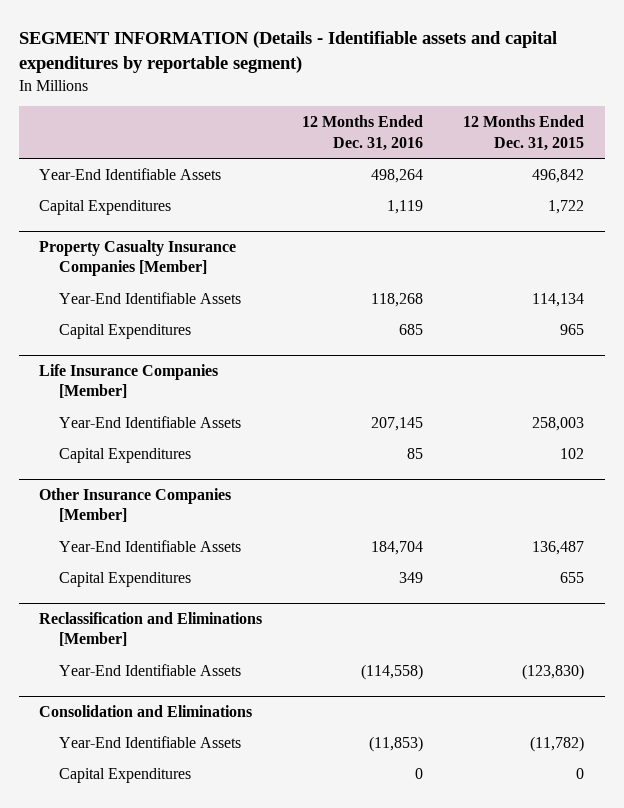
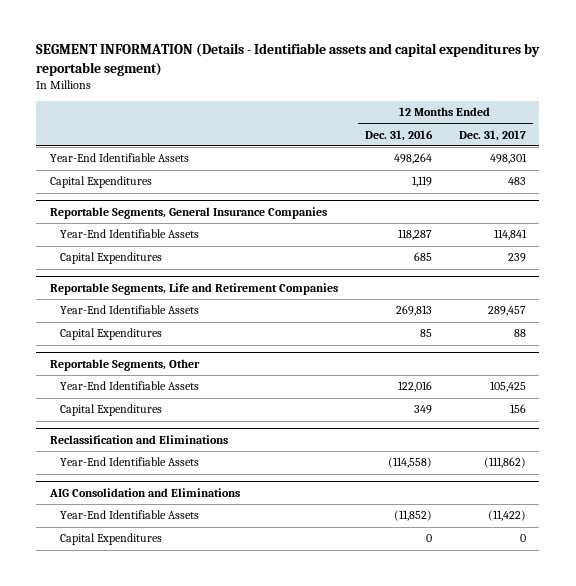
- | 12 Months Ended Dec. 31, 2016 | 12 Months Ended Dec. 31, 2015
+ | 12 Months Ended Dec. 31, 2016 | 12 Months Ended Dec. 31, 2017
- Property Casualty Insurance Companies [Member]
- Year-End Identifiable Assets | 118,268 | 114,134
+ Reportable Segments, General Insurance Companies
+ Year-End Identifiable Assets | 118,287 | 114,841
- Life Insurance Companies [Member]
- Year-End Identifiable Assets | 207,145 | 258,003
+ Reportable Segments, Life and Retirement Companies
+ Year-End Identifiable Assets | 269,813 | 289,457
- Other Insurance Companies [Member]
- Year-End Identifiable Assets | 184,704 | 136,487
+ Reportable Segments, Other
+ Year-End Identifiable Assets | 122,016 | 105,425
- Reclassification and Eliminations [Member]
+ Reclassification and Eliminations
- Consolidation and Eliminations
- Year-End Identifiable Assets | (11,853) | (11,782)
+ AIG Consolidation and Eliminations
+ Year-End Identifiable Assets | (11,852) | (11,422)

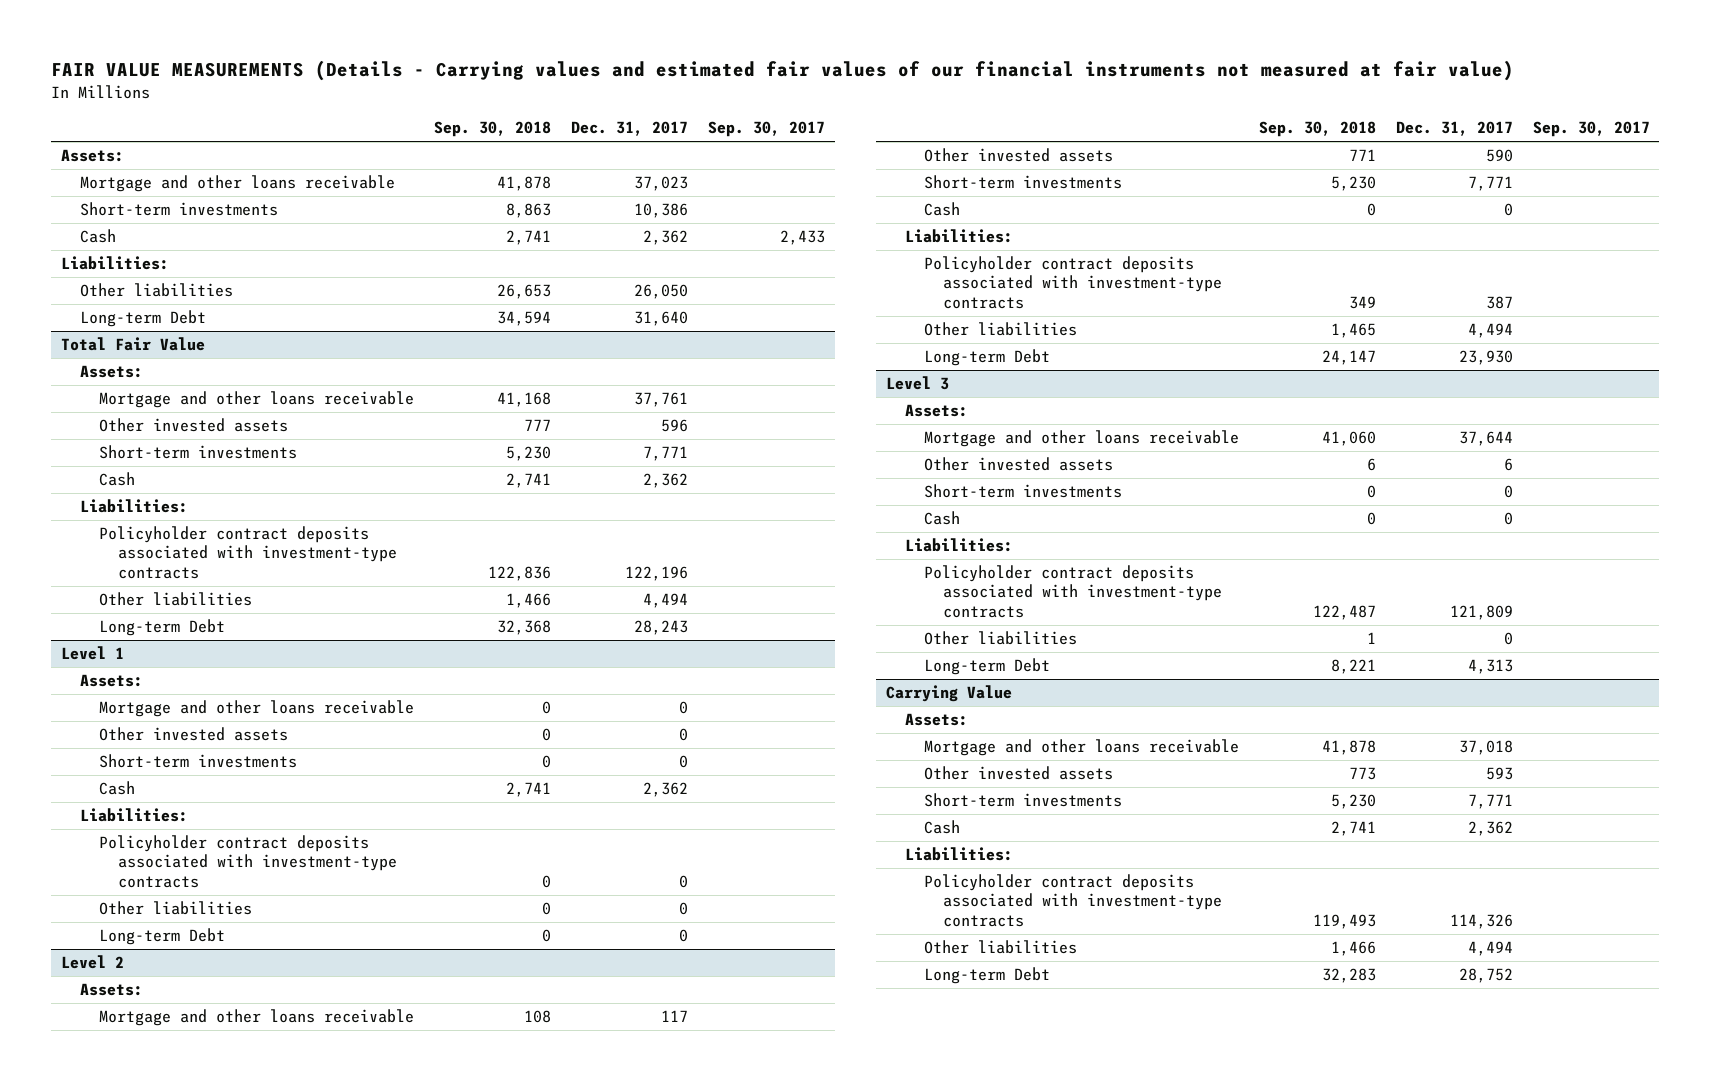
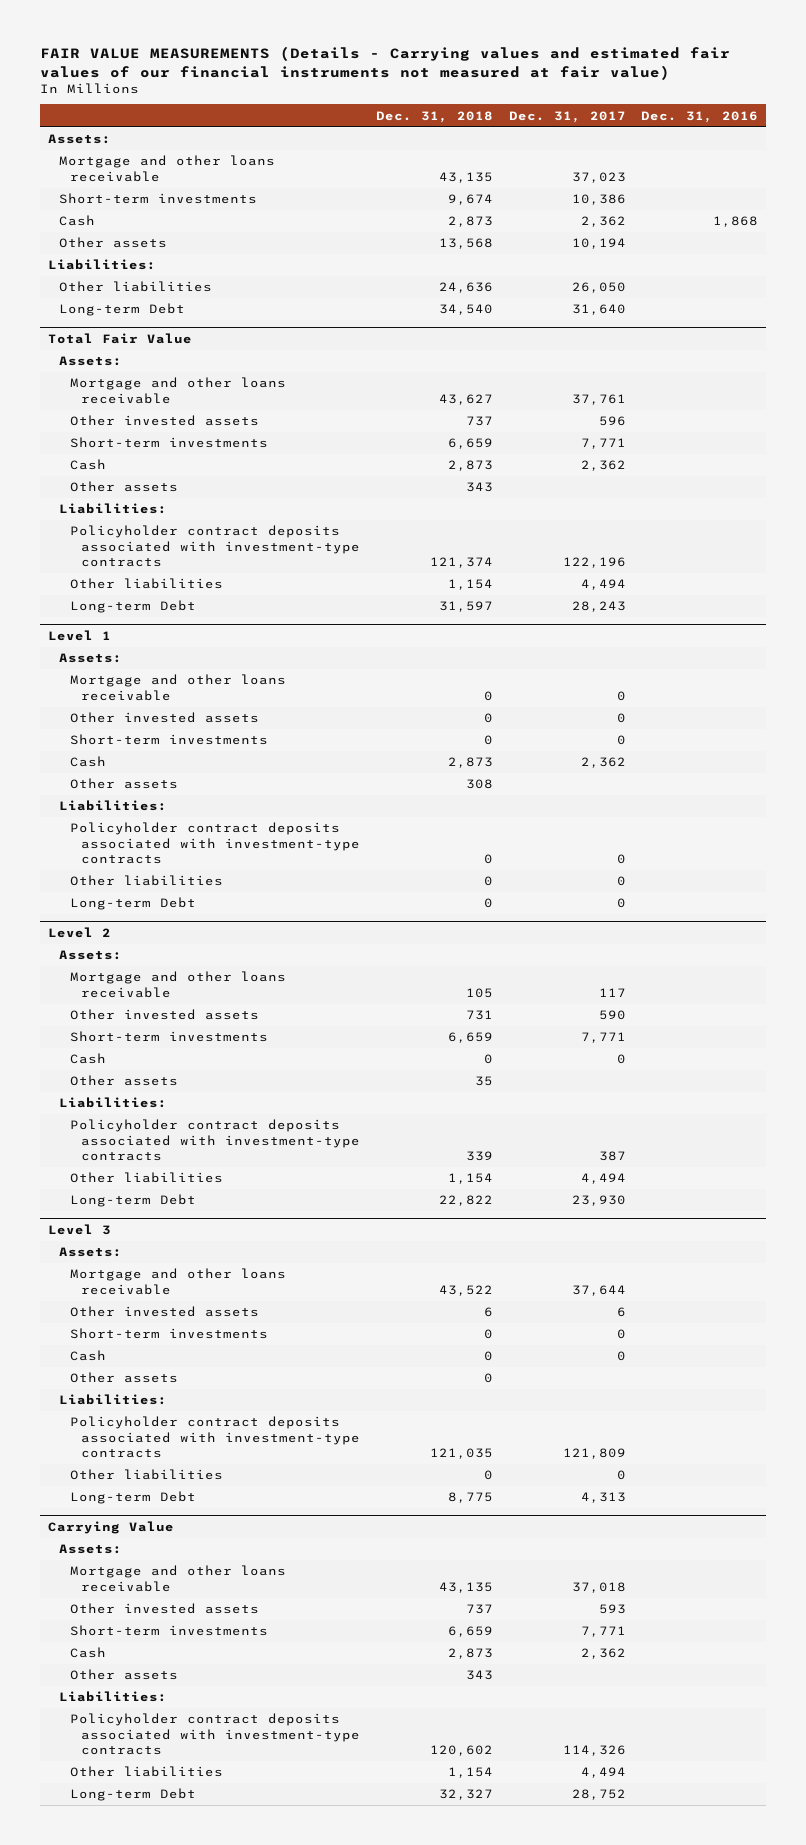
- | Sep. 30, 2018 | Dec. 31, 2017 | Sep. 30, 2017
+ | Dec. 31, 2018 | Dec. 31, 2017 | Dec. 31, 2016
+ Other assets | 13,568 | 10,194 |
@ Total Fair Value
+ Other assets | 343 | |
@ Level 1
+ Other assets | 308 | |
@ Level 2
+ Other assets | 35 | |
@ Level 3
+ Other assets | 0 | |
@ Carrying Value
+ Other assets | 343 | |

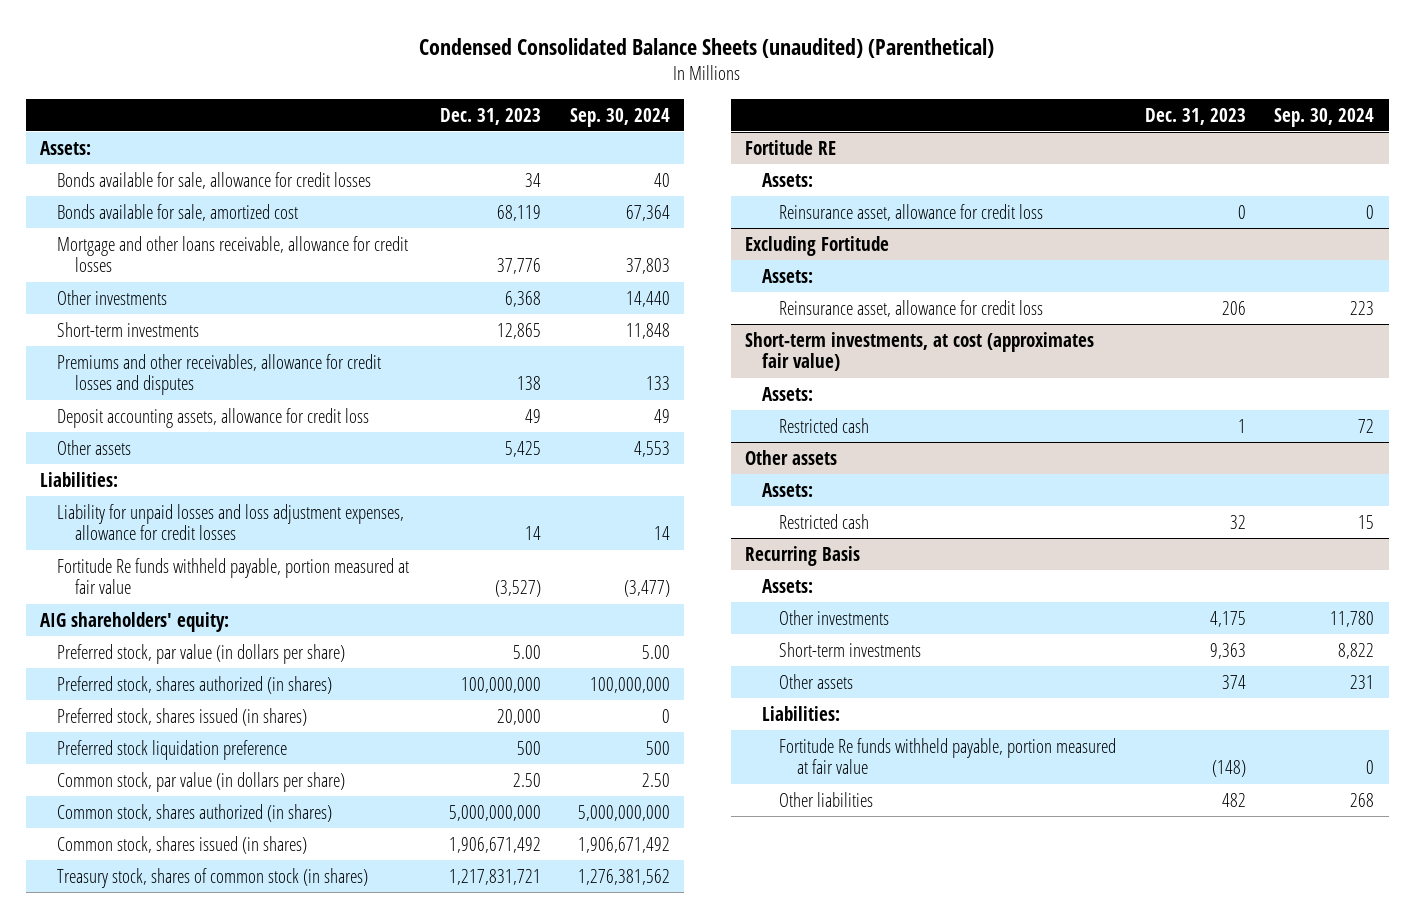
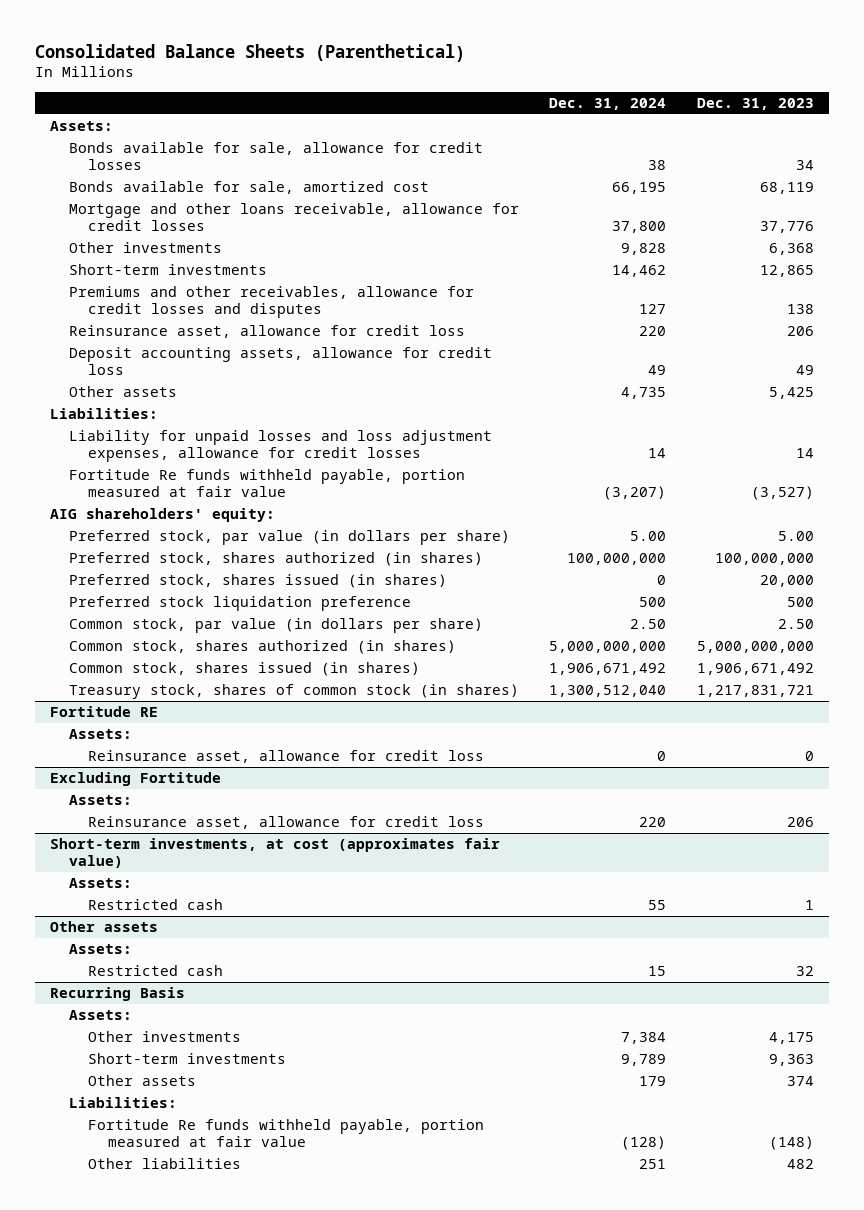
- Condensed Consolidated Balance Sheets (unaudited) (Parenthetical)
+ Consolidated Balance Sheets (Parenthetical)
- | Dec. 31, 2023 | Sep. 30, 2024
+ | Dec. 31, 2024 | Dec. 31, 2023
+ Reinsurance asset, allowance for credit loss | 220 | 206

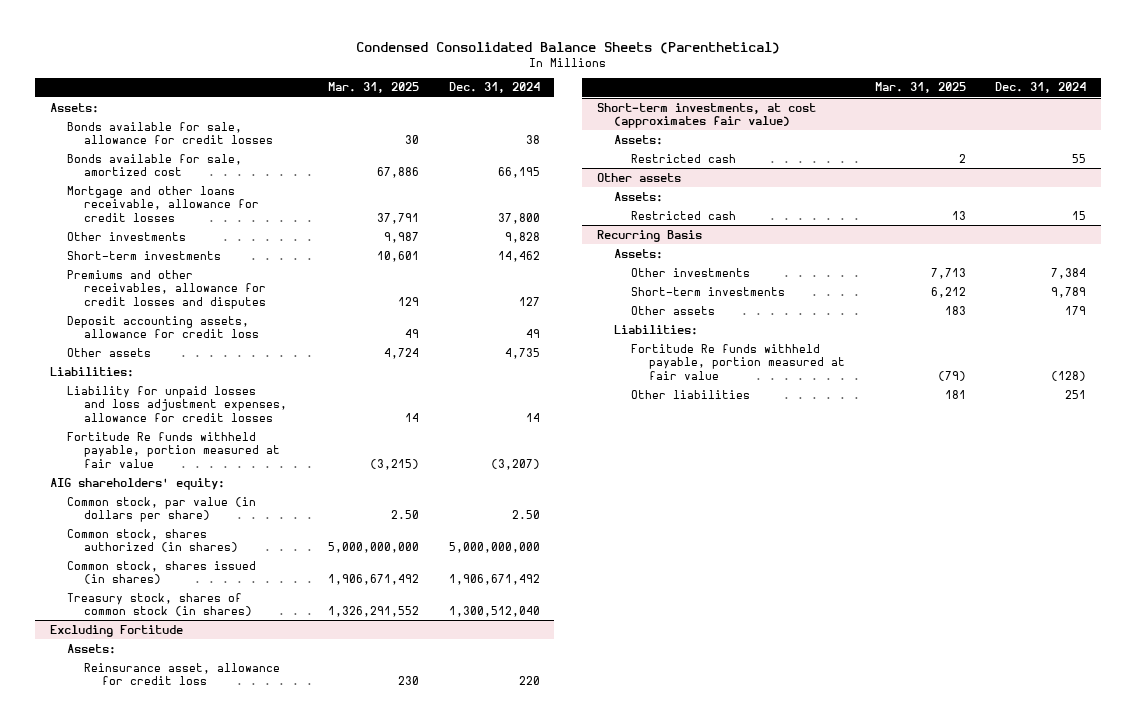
- Consolidated Balance Sheets (Parenthetical)
+ Condensed Consolidated Balance Sheets (Parenthetical)
- | Dec. 31, 2024 | Dec. 31, 2023
+ | Mar. 31, 2025 | Dec. 31, 2024
- Reinsurance asset, allowance for credit loss | 220 | 206
- Preferred stock, par value (in dollars per share) | 5.00 | 5.00
- Preferred stock, shares authorized (in shares) | 100,000,000 | 100,000,000
- Preferred stock, shares issued (in shares) | 0 | 20,000
- Preferred stock liquidation preference | 500 | 500
- Fortitude RE
- Assets:
- Reinsurance asset, allowance for credit loss | 0 | 0

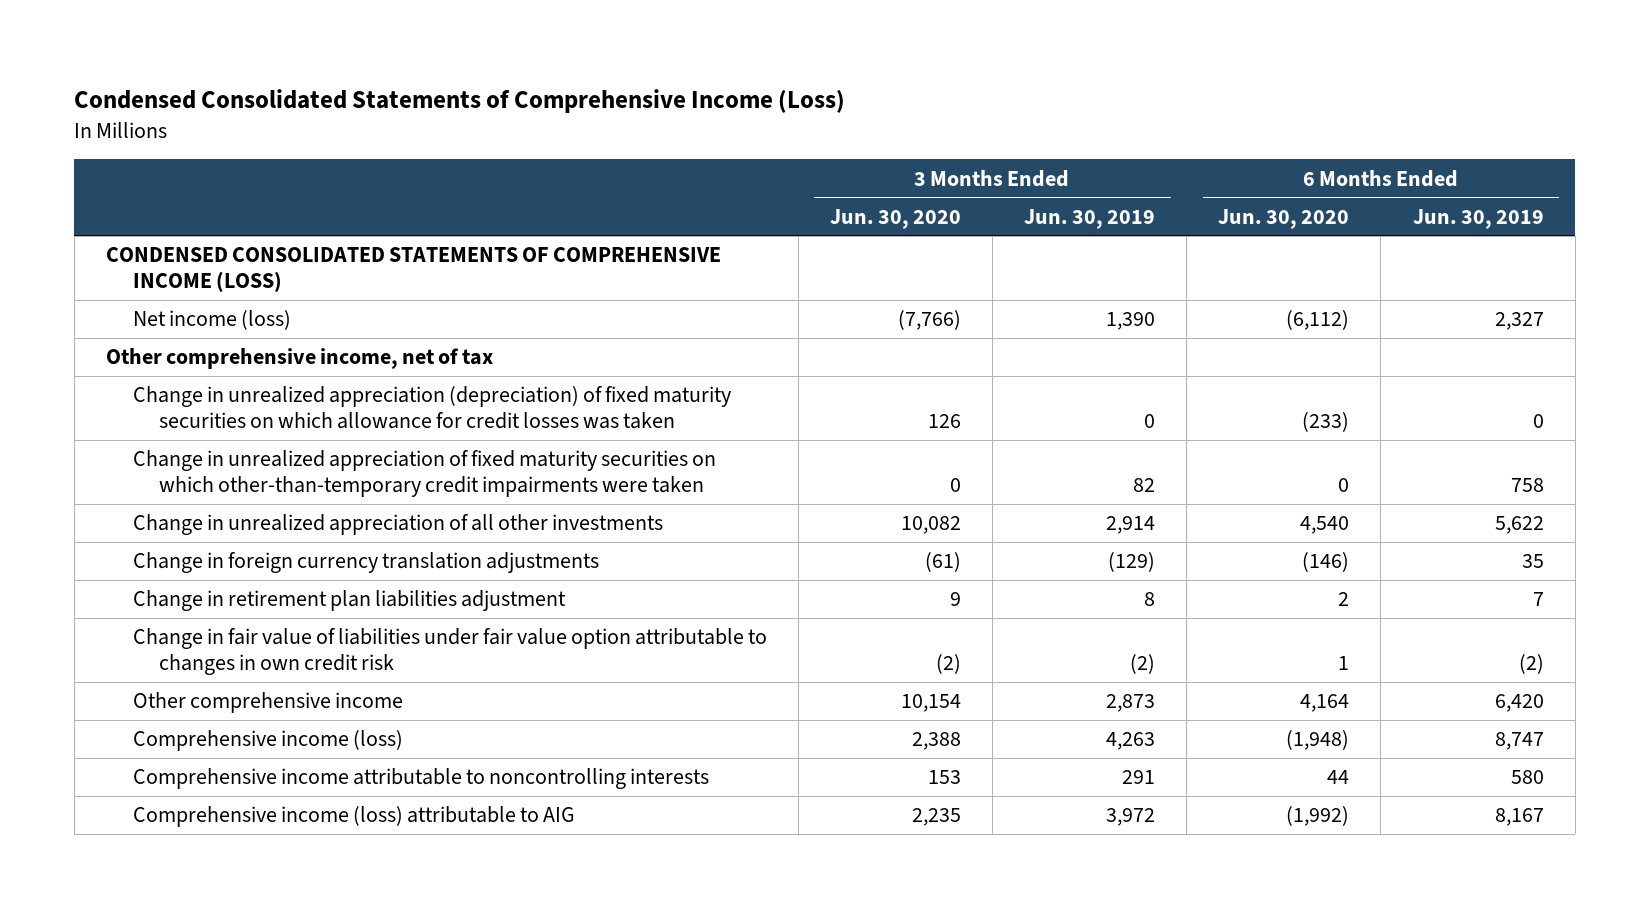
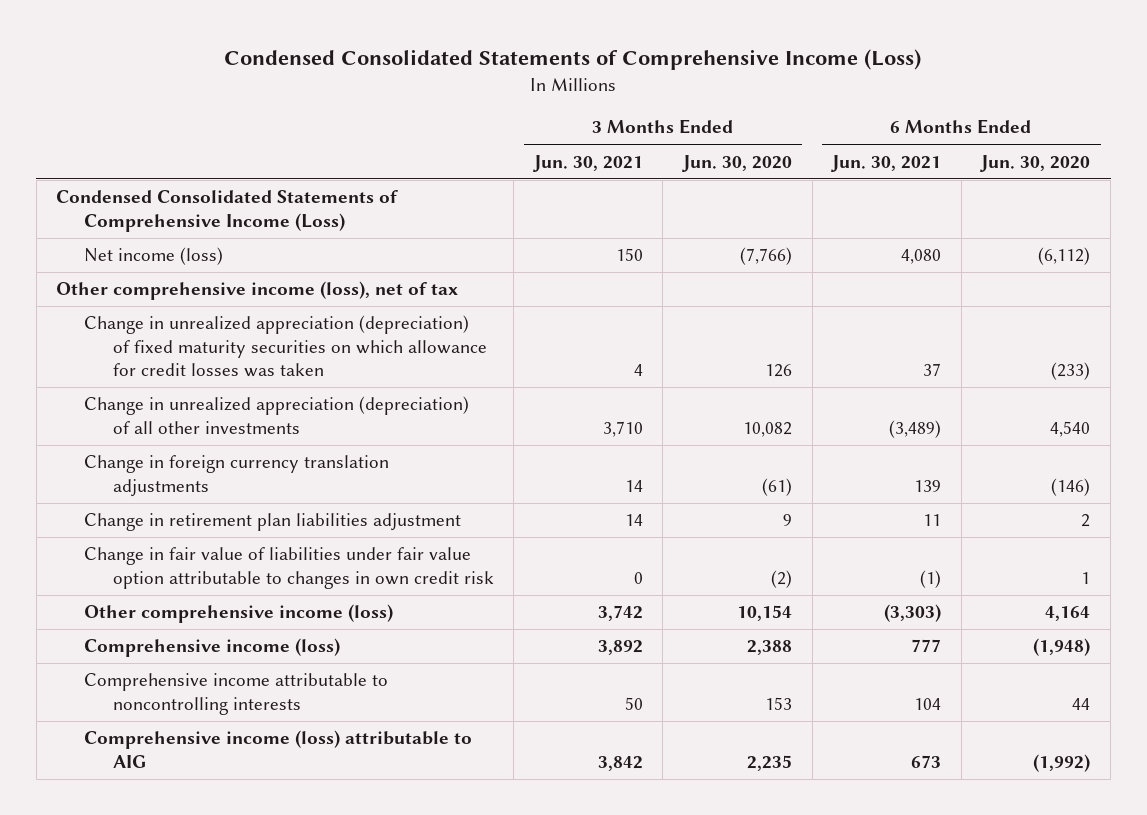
- | 3 Months Ended Jun. 30, 2020 | 3 Months Ended Jun. 30, 2019 | 6 Months Ended Jun. 30, 2020 | 6 Months Ended Jun. 30, 2019
+ | 3 Months Ended Jun. 30, 2021 | 3 Months Ended Jun. 30, 2020 | 6 Months Ended Jun. 30, 2021 | 6 Months Ended Jun. 30, 2020
- CONDENSED CONSOLIDATED STATEMENTS OF COMPREHENSIVE INCOME (LOSS)
+ Condensed Consolidated Statements of Comprehensive Income (Loss)
- Other comprehensive income, net of tax
+ Other comprehensive income (loss), net of tax
- Change in unrealized appreciation of fixed maturity securities on which other-than-temporary credit impairments were taken | 0 | 82 | 0 | 758
- Change in unrealized appreciation of all other investments | 10,082 | 2,914 | 4,540 | 5,622
+ Change in unrealized appreciation (depreciation) of all other investments | 3,710 | 10,082 | (3,489) | 4,540
- Other comprehensive income | 10,154 | 2,873 | 4,164 | 6,420
+ Other comprehensive income (loss) | 3,742 | 10,154 | (3,303) | 4,164

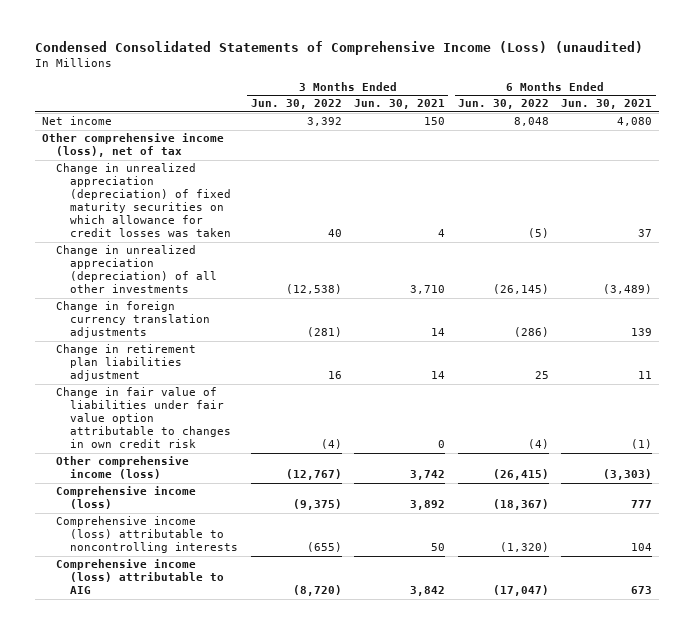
- Condensed Consolidated Statements of Comprehensive Income (Loss)
+ Condensed Consolidated Statements of Comprehensive Income (Loss) (unaudited)
- | 3 Months Ended Jun. 30, 2021 | 3 Months Ended Jun. 30, 2020 | 6 Months Ended Jun. 30, 2021 | 6 Months Ended Jun. 30, 2020
+ | 3 Months Ended Jun. 30, 2022 | 3 Months Ended Jun. 30, 2021 | 6 Months Ended Jun. 30, 2022 | 6 Months Ended Jun. 30, 2021
- Condensed Consolidated Statements of Comprehensive Income (Loss)
- Net income (loss) | 150 | (7,766) | 4,080 | (6,112)
+ Net income | 3,392 | 150 | 8,048 | 4,080
- Comprehensive income attributable to noncontrolling interests | 50 | 153 | 104 | 44
+ Comprehensive income (loss) attributable to noncontrolling interests | (655) | 50 | (1,320) | 104

